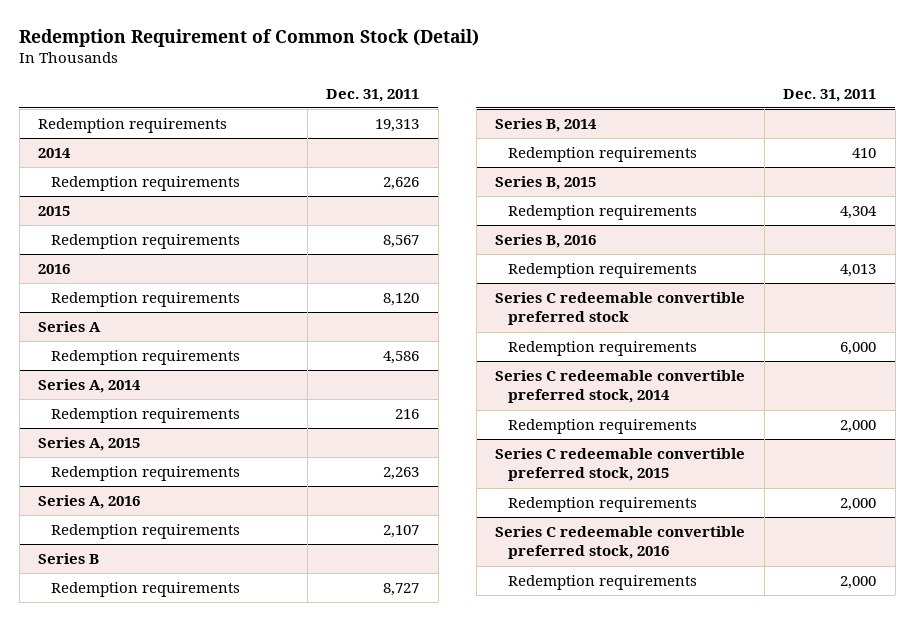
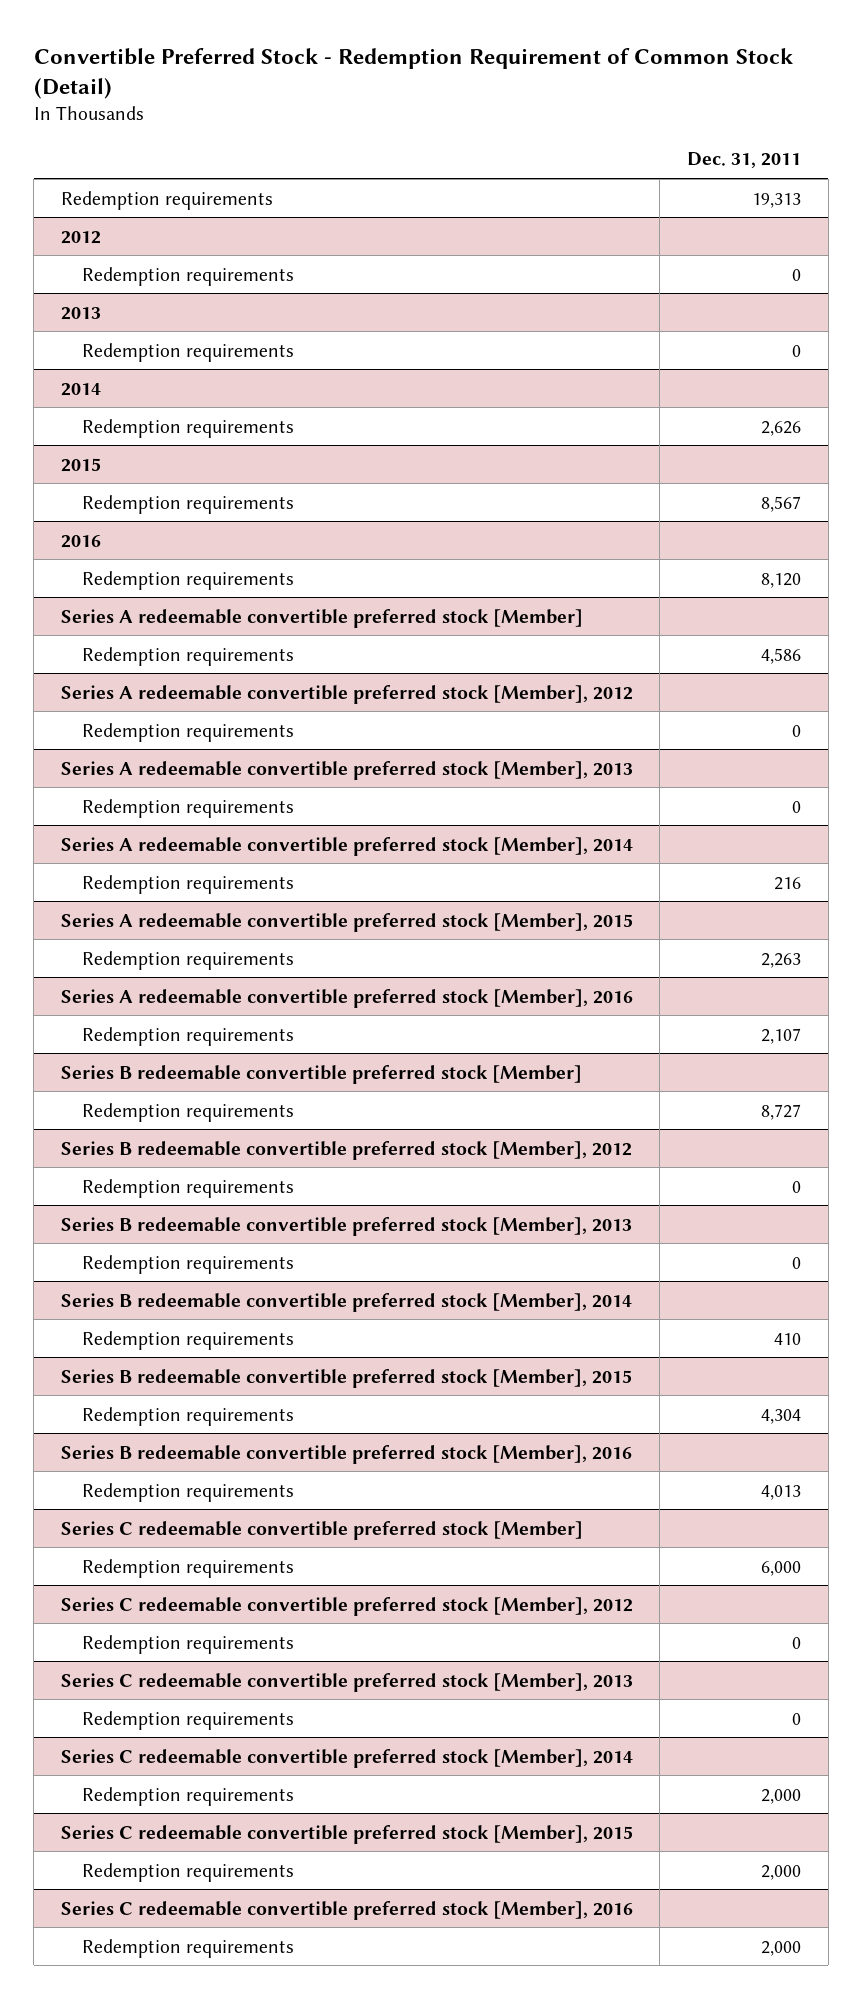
- Redemption Requirement of Common Stock (Detail)
+ Convertible Preferred Stock - Redemption Requirement of Common Stock (Detail)
+ 2012
+ Redemption requirements | 0
+ 2013
+ Redemption requirements | 0
- Series A
+ Series A redeemable convertible preferred stock [Member]
- Series A, 2014
+ Series A redeemable convertible preferred stock [Member], 2012
+ Redemption requirements | 0
+ Series A redeemable convertible preferred stock [Member], 2013
+ Redemption requirements | 0
+ Series A redeemable convertible preferred stock [Member], 2014
- Series A, 2015
+ Series A redeemable convertible preferred stock [Member], 2015
- Series A, 2016
+ Series A redeemable convertible preferred stock [Member], 2016
- Series B
+ Series B redeemable convertible preferred stock [Member]
- Series B, 2014
+ Series B redeemable convertible preferred stock [Member], 2012
+ Redemption requirements | 0
+ Series B redeemable convertible preferred stock [Member], 2013
+ Redemption requirements | 0
+ Series B redeemable convertible preferred stock [Member], 2014
- Series B, 2015
+ Series B redeemable convertible preferred stock [Member], 2015
- Series B, 2016
+ Series B redeemable convertible preferred stock [Member], 2016
- Series C redeemable convertible preferred stock
+ Series C redeemable convertible preferred stock [Member]
- Series C redeemable convertible preferred stock, 2014
+ Series C redeemable convertible preferred stock [Member], 2012
+ Redemption requirements | 0
+ Series C redeemable convertible preferred stock [Member], 2013
+ Redemption requirements | 0
+ Series C redeemable convertible preferred stock [Member], 2014
- Series C redeemable convertible preferred stock, 2015
+ Series C redeemable convertible preferred stock [Member], 2015
- Series C redeemable convertible preferred stock, 2016
+ Series C redeemable convertible preferred stock [Member], 2016

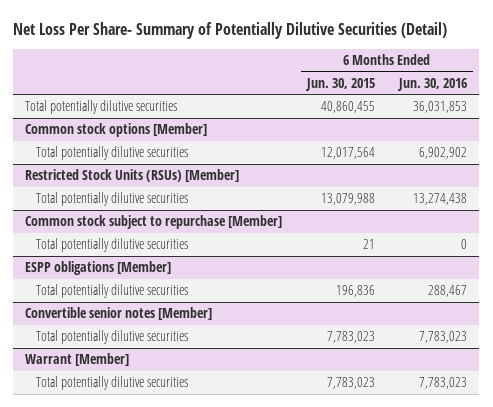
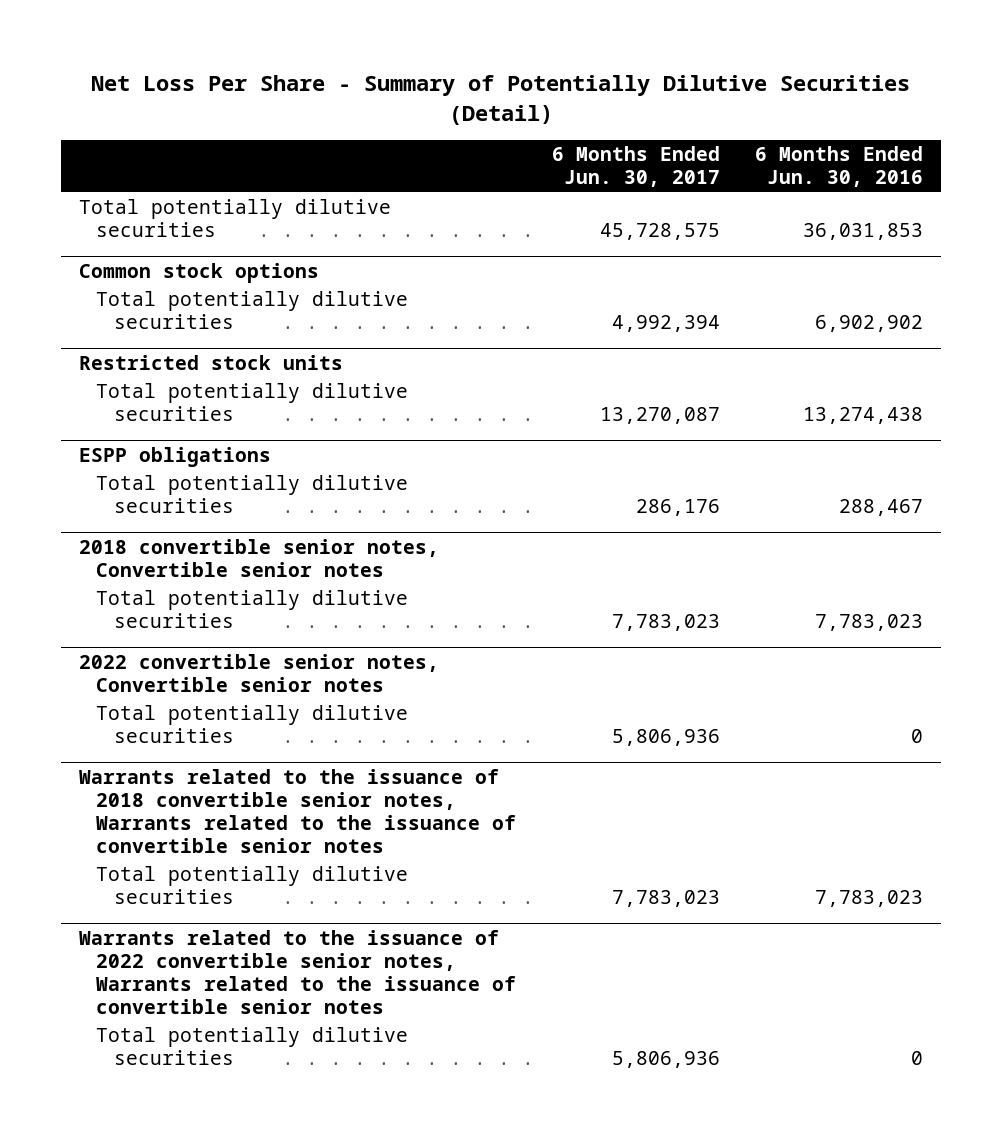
- Net Loss Per Share- Summary of Potentially Dilutive Securities (Detail)
+ Net Loss Per Share - Summary of Potentially Dilutive Securities (Detail)
- | 6 Months Ended Jun. 30, 2015 | 6 Months Ended Jun. 30, 2016
+ | 6 Months Ended Jun. 30, 2017 | 6 Months Ended Jun. 30, 2016
- Common stock options [Member]
+ Common stock options
- Restricted Stock Units (RSUs) [Member]
+ Restricted stock units
- Common stock subject to repurchase [Member]
- Total potentially dilutive securities | 21 | 0
- ESPP obligations [Member]
+ ESPP obligations
- Convertible senior notes [Member]
+ 2018 convertible senior notes, Convertible senior notes
- Warrant [Member]
+ 2022 convertible senior notes, Convertible senior notes
+ Total potentially dilutive securities | 5,806,936 | 0
+ Warrants related to the issuance of 2018 convertible senior notes, Warrants related to the issuance of convertible senior notes
+ Warrants related to the issuance of 2022 convertible senior notes, Warrants related to the issuance of convertible senior notes
+ Total potentially dilutive securities | 5,806,936 | 0

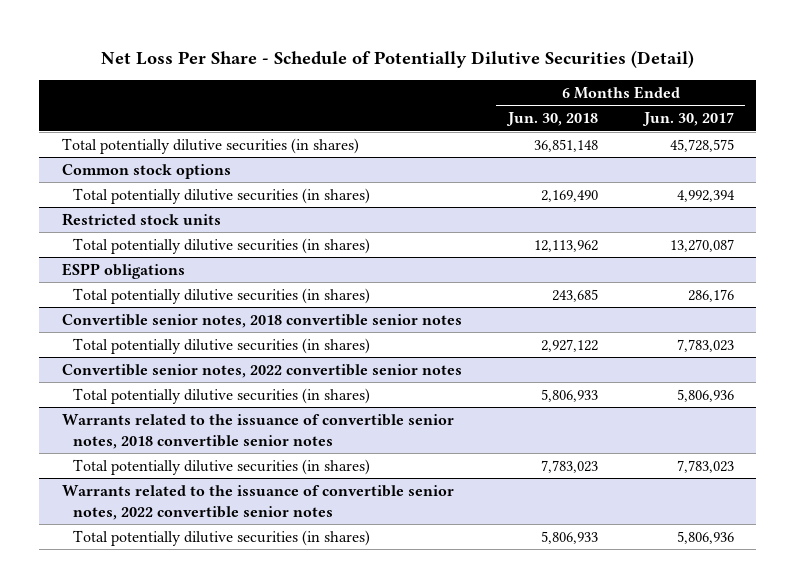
- Net Loss Per Share - Summary of Potentially Dilutive Securities (Detail)
+ Net Loss Per Share - Schedule of Potentially Dilutive Securities (Detail)
- | 6 Months Ended Jun. 30, 2017 | 6 Months Ended Jun. 30, 2016
+ | 6 Months Ended Jun. 30, 2018 | 6 Months Ended Jun. 30, 2017
- Total potentially dilutive securities | 45,728,575 | 36,031,853
+ Total potentially dilutive securities (in shares) | 36,851,148 | 45,728,575
@ Common stock options
- Total potentially dilutive securities | 4,992,394 | 6,902,902
+ Total potentially dilutive securities (in shares) | 2,169,490 | 4,992,394
@ Restricted stock units
- Total potentially dilutive securities | 13,270,087 | 13,274,438
+ Total potentially dilutive securities (in shares) | 12,113,962 | 13,270,087
@ ESPP obligations
- Total potentially dilutive securities | 286,176 | 288,467
- 2018 convertible senior notes, Convertible senior notes
- Total potentially dilutive securities | 7,783,023 | 7,783,023
- 2022 convertible senior notes, Convertible senior notes
- Total potentially dilutive securities | 5,806,936 | 0
- Warrants related to the issuance of 2018 convertible senior notes, Warrants related to the issuance of convertible senior notes
- Total potentially dilutive securities | 7,783,023 | 7,783,023
- Warrants related to the issuance of 2022 convertible senior notes, Warrants related to the issuance of convertible senior notes
- Total potentially dilutive securities | 5,806,936 | 0
@ ESPP obligations
+ Total potentially dilutive securities (in shares) | 243,685 | 286,176
+ Convertible senior notes, 2018 convertible senior notes
+ Total potentially dilutive securities (in shares) | 2,927,122 | 7,783,023
+ Convertible senior notes, 2022 convertible senior notes
+ Total potentially dilutive securities (in shares) | 5,806,933 | 5,806,936
+ Warrants related to the issuance of convertible senior notes, 2018 convertible senior notes
+ Total potentially dilutive securities (in shares) | 7,783,023 | 7,783,023
+ Warrants related to the issuance of convertible senior notes, 2022 convertible senior notes
+ Total potentially dilutive securities (in shares) | 5,806,933 | 5,806,936

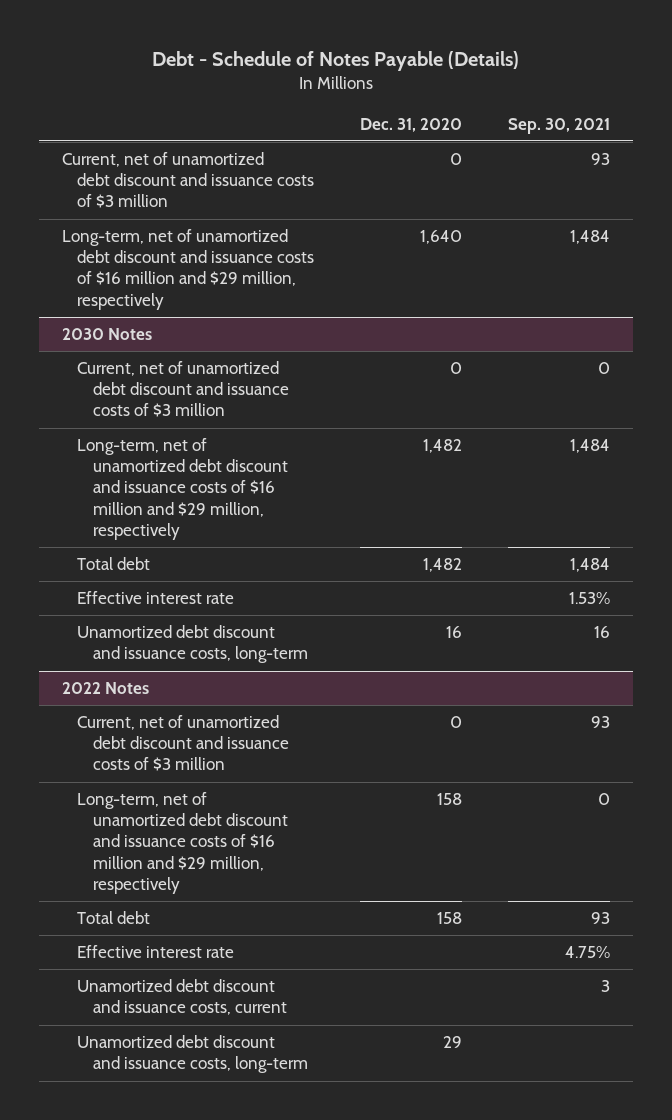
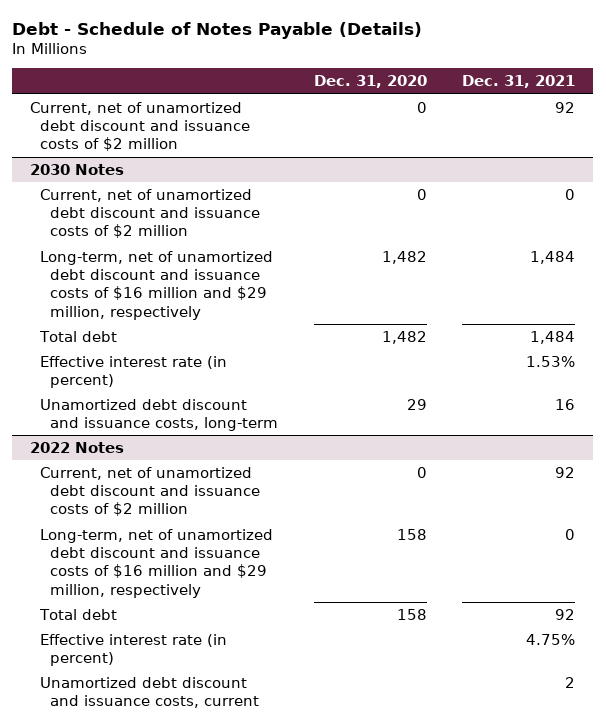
- | Dec. 31, 2020 | Sep. 30, 2021
+ | Dec. 31, 2020 | Dec. 31, 2021
- Current, net of unamortized debt discount and issuance costs of $3 million | 0 | 93
- Long-term, net of unamortized debt discount and issuance costs of $16 million and $29 million, respectively | 1,640 | 1,484
+ Current, net of unamortized debt discount and issuance costs of $2 million | 0 | 92
@ 2030 Notes
- Current, net of unamortized debt discount and issuance costs of $3 million | 0 | 0
+ Current, net of unamortized debt discount and issuance costs of $2 million | 0 | 0
- Effective interest rate | | 1.53%
- Unamortized debt discount and issuance costs, long-term | 16 | 16
+ Effective interest rate (in percent) | | 1.53%
+ Unamortized debt discount and issuance costs, long-term | 29 | 16
@ 2022 Notes
- Current, net of unamortized debt discount and issuance costs of $3 million | 0 | 93
+ Current, net of unamortized debt discount and issuance costs of $2 million | 0 | 92
- Effective interest rate | | 4.75%
+ Effective interest rate (in percent) | | 4.75%
- Unamortized debt discount and issuance costs, long-term | 29 |

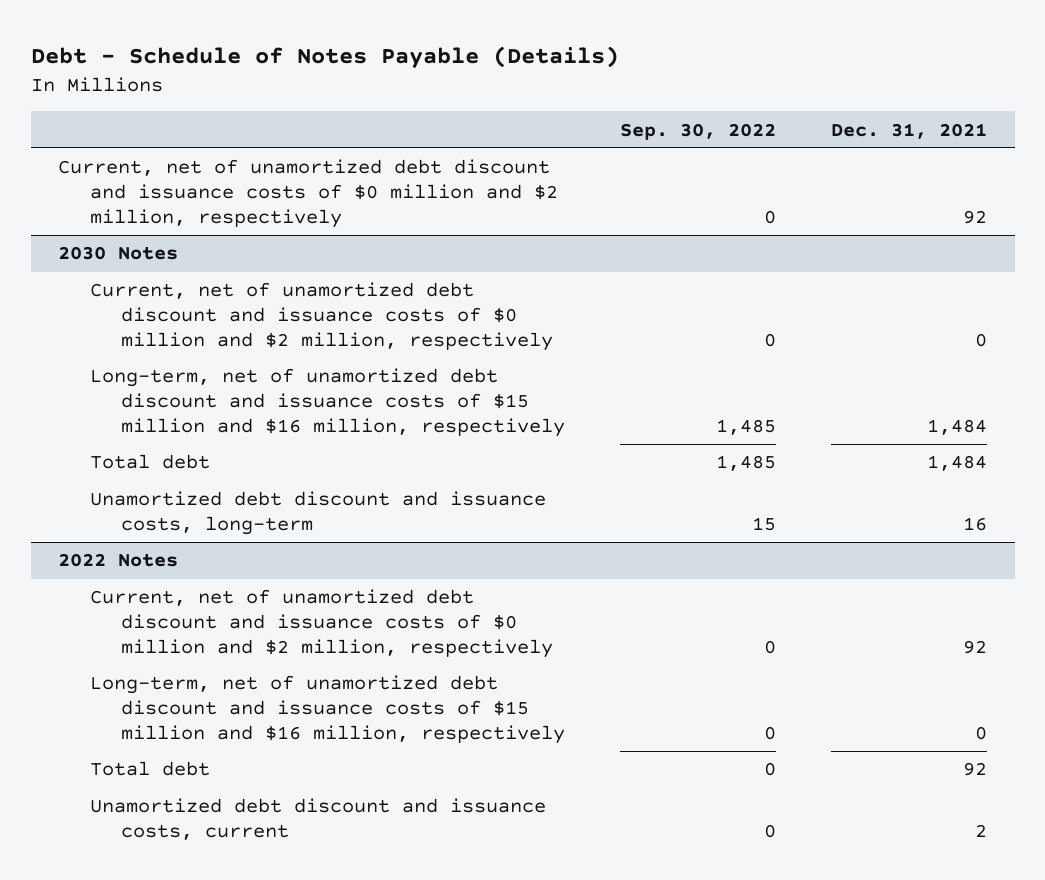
- | Dec. 31, 2020 | Dec. 31, 2021
+ | Sep. 30, 2022 | Dec. 31, 2021
- Current, net of unamortized debt discount and issuance costs of $2 million | 0 | 92
+ Current, net of unamortized debt discount and issuance costs of $0 million and $2 million, respectively | 0 | 92
@ 2030 Notes
- Current, net of unamortized debt discount and issuance costs of $2 million | 0 | 0
- Long-term, net of unamortized debt discount and issuance costs of $16 million and $29 million, respectively | 1,482 | 1,484
+ Current, net of unamortized debt discount and issuance costs of $0 million and $2 million, respectively | 0 | 0
+ Long-term, net of unamortized debt discount and issuance costs of $15 million and $16 million, respectively | 1,485 | 1,484
- Effective interest rate (in percent) | | 1.53%
@ 2022 Notes
- Current, net of unamortized debt discount and issuance costs of $2 million | 0 | 92
- Long-term, net of unamortized debt discount and issuance costs of $16 million and $29 million, respectively | 158 | 0
+ Current, net of unamortized debt discount and issuance costs of $0 million and $2 million, respectively | 0 | 92
+ Long-term, net of unamortized debt discount and issuance costs of $15 million and $16 million, respectively | 0 | 0
- Effective interest rate (in percent) | | 4.75%

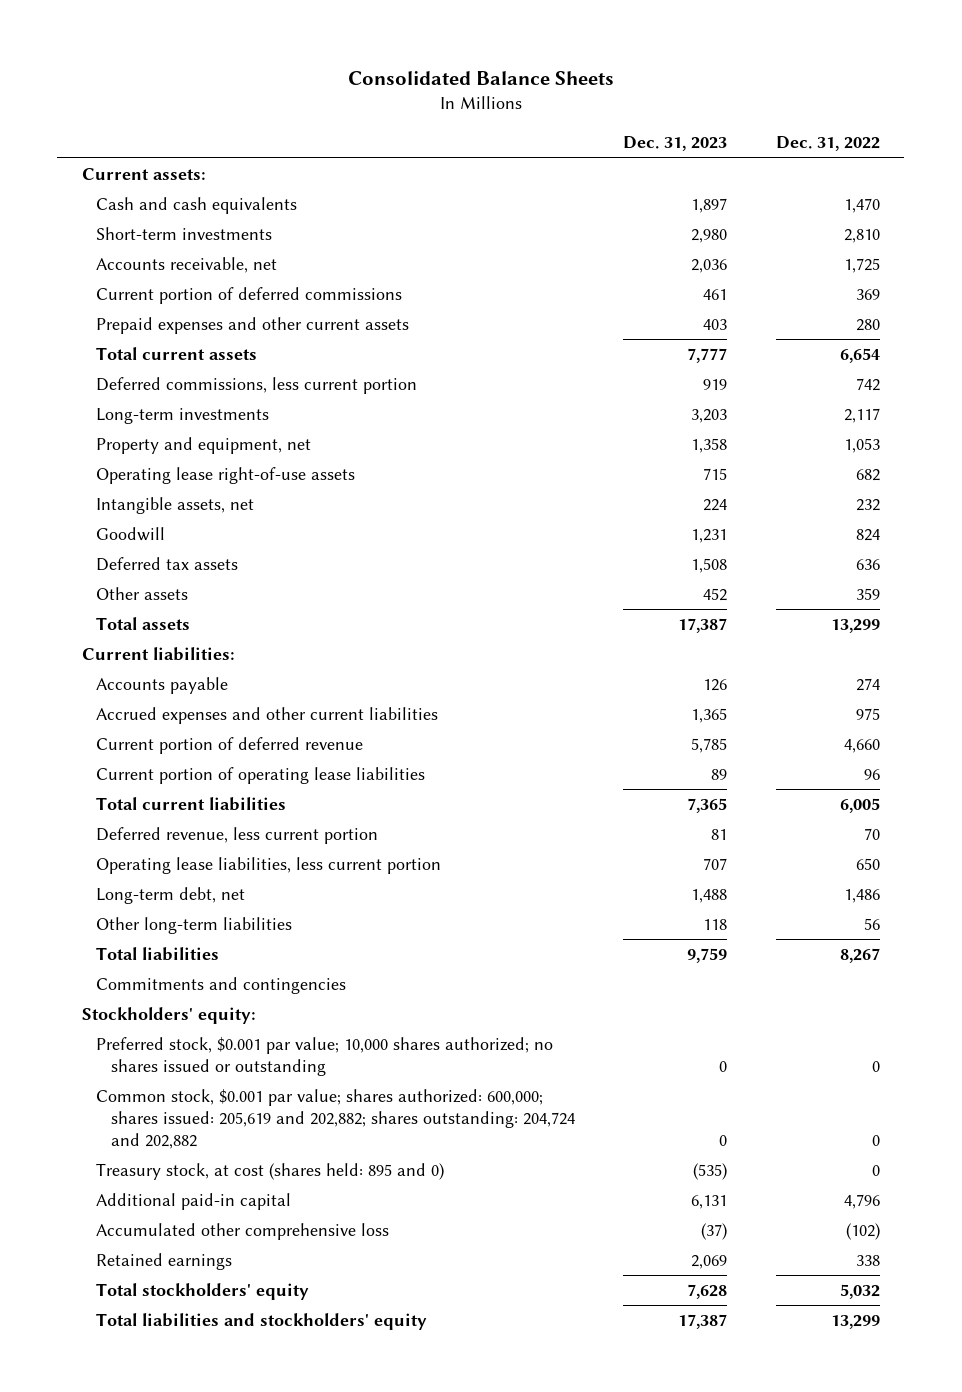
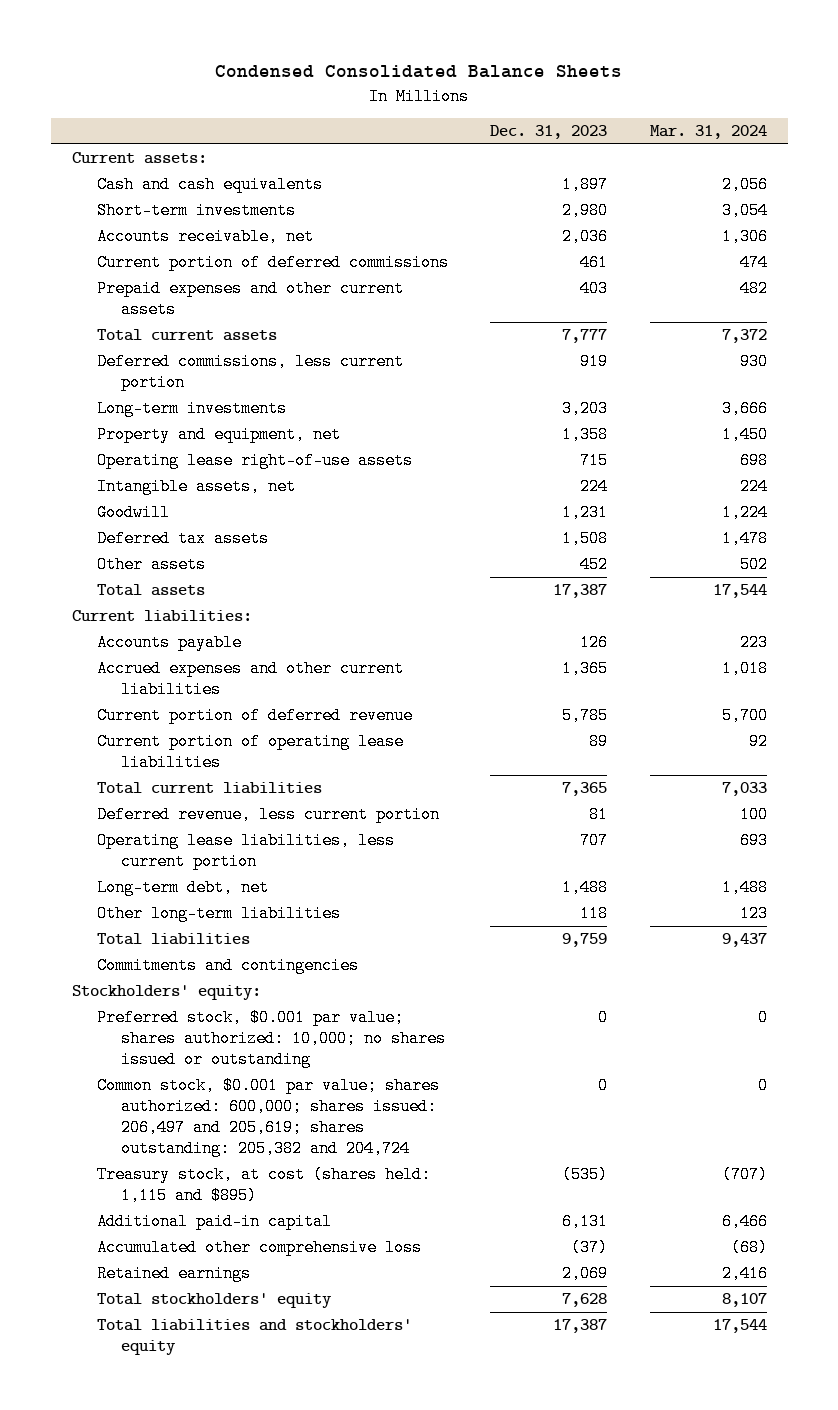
- Consolidated Balance Sheets
+ Condensed Consolidated Balance Sheets
- | Dec. 31, 2023 | Dec. 31, 2022
+ | Dec. 31, 2023 | Mar. 31, 2024
- Preferred stock, $0.001 par value; 10,000 shares authorized; no shares issued or outstanding | 0 | 0
- Common stock, $0.001 par value; shares authorized: 600,000; shares issued: 205,619 and 202,882; shares outstanding: 204,724 and 202,882 | 0 | 0
- Treasury stock, at cost (shares held: 895 and 0) | (535) | 0
+ Preferred stock, $0.001 par value; shares authorized: 10,000; no shares issued or outstanding | 0 | 0
+ Common stock, $0.001 par value; shares authorized: 600,000; shares issued: 206,497 and 205,619; shares outstanding: 205,382 and 204,724 | 0 | 0
+ Treasury stock, at cost (shares held: 1,115 and $895) | (535) | (707)

